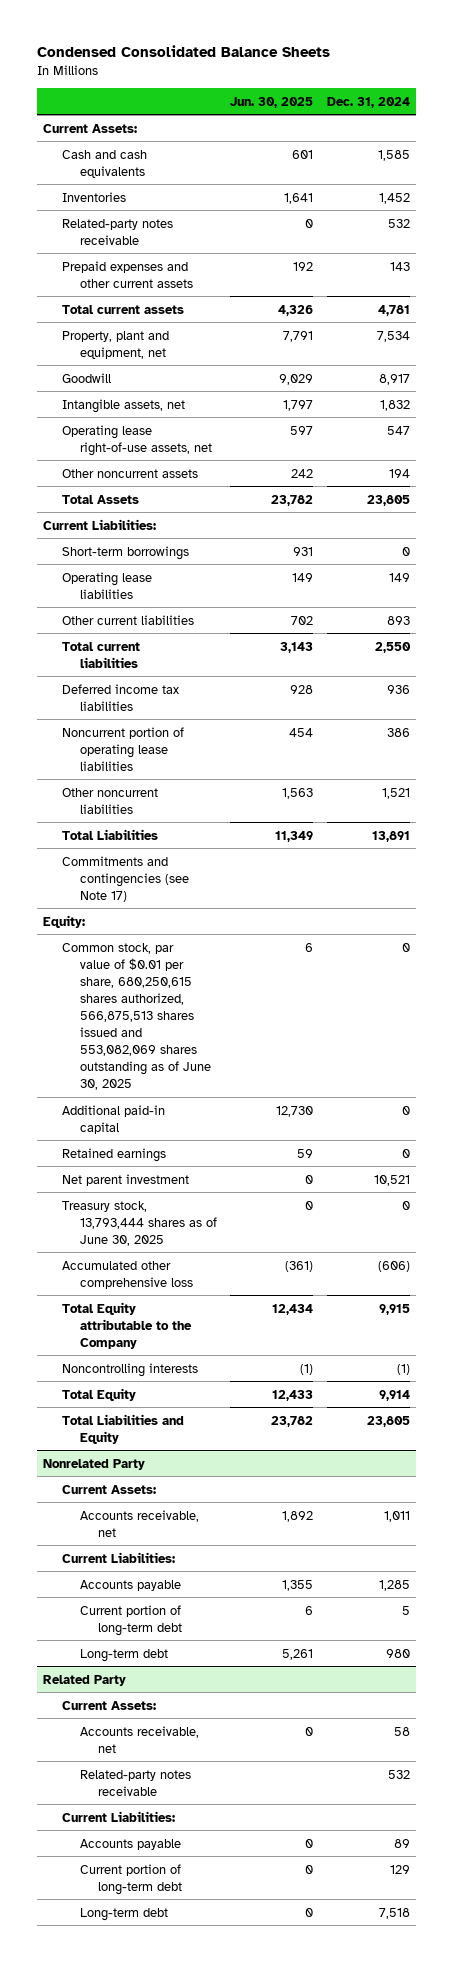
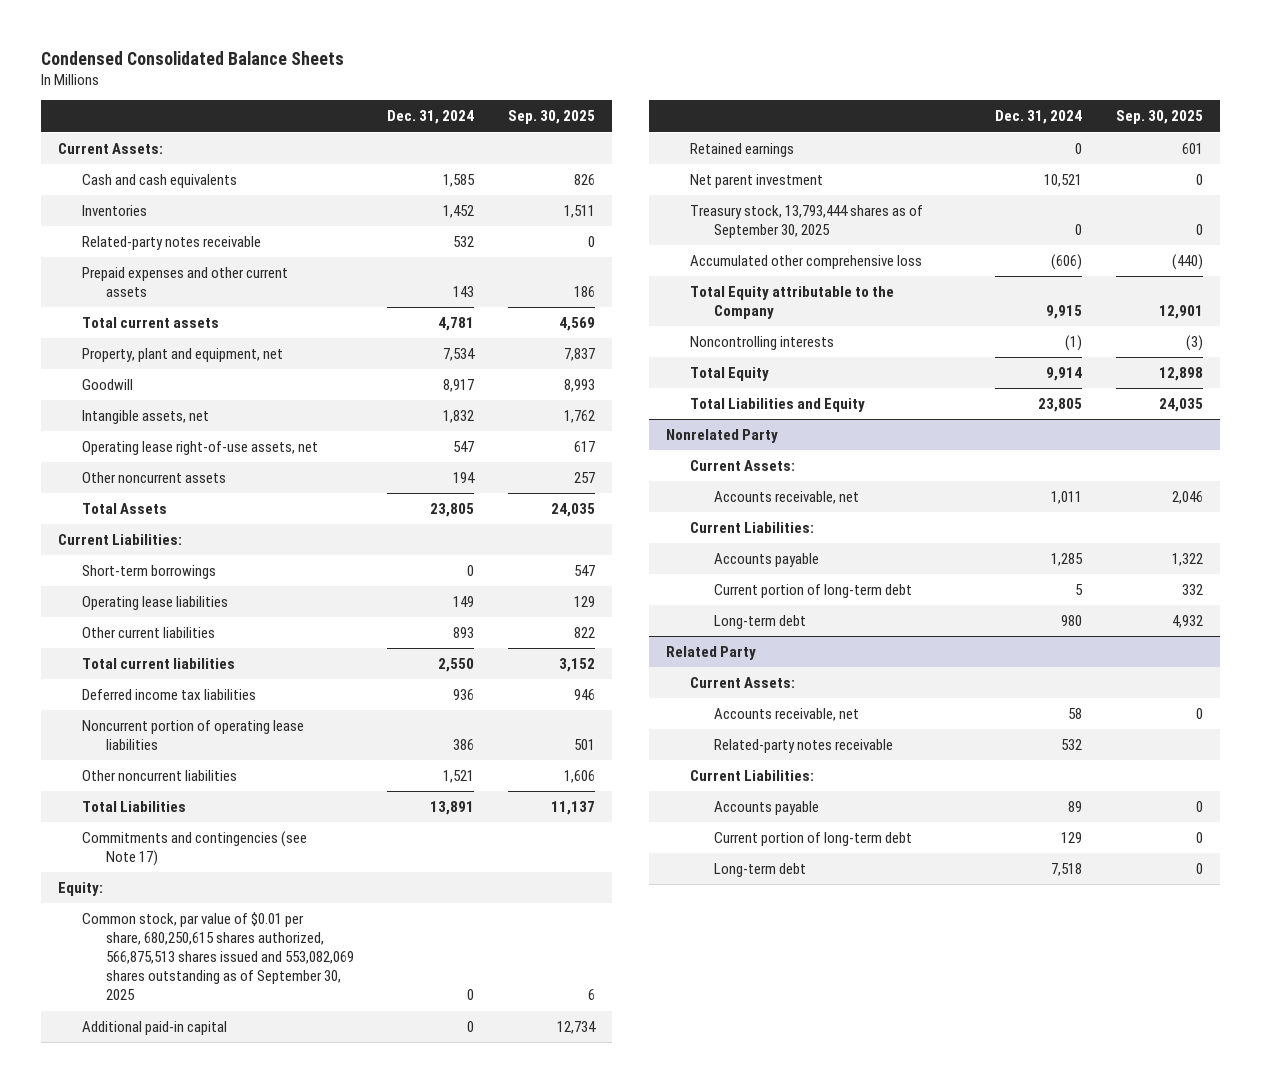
- | Jun. 30, 2025 | Dec. 31, 2024
+ | Dec. 31, 2024 | Sep. 30, 2025
- Common stock, par value of $0.01 per share, 680,250,615 shares authorized, 566,875,513 shares issued and 553,082,069 shares outstanding as of June 30, 2025 | 6 | 0
+ Common stock, par value of $0.01 per share, 680,250,615 shares authorized, 566,875,513 shares issued and 553,082,069 shares outstanding as of September 30, 2025 | 0 | 6
- Treasury stock, 13,793,444 shares as of June 30, 2025 | 0 | 0
+ Treasury stock, 13,793,444 shares as of September 30, 2025 | 0 | 0

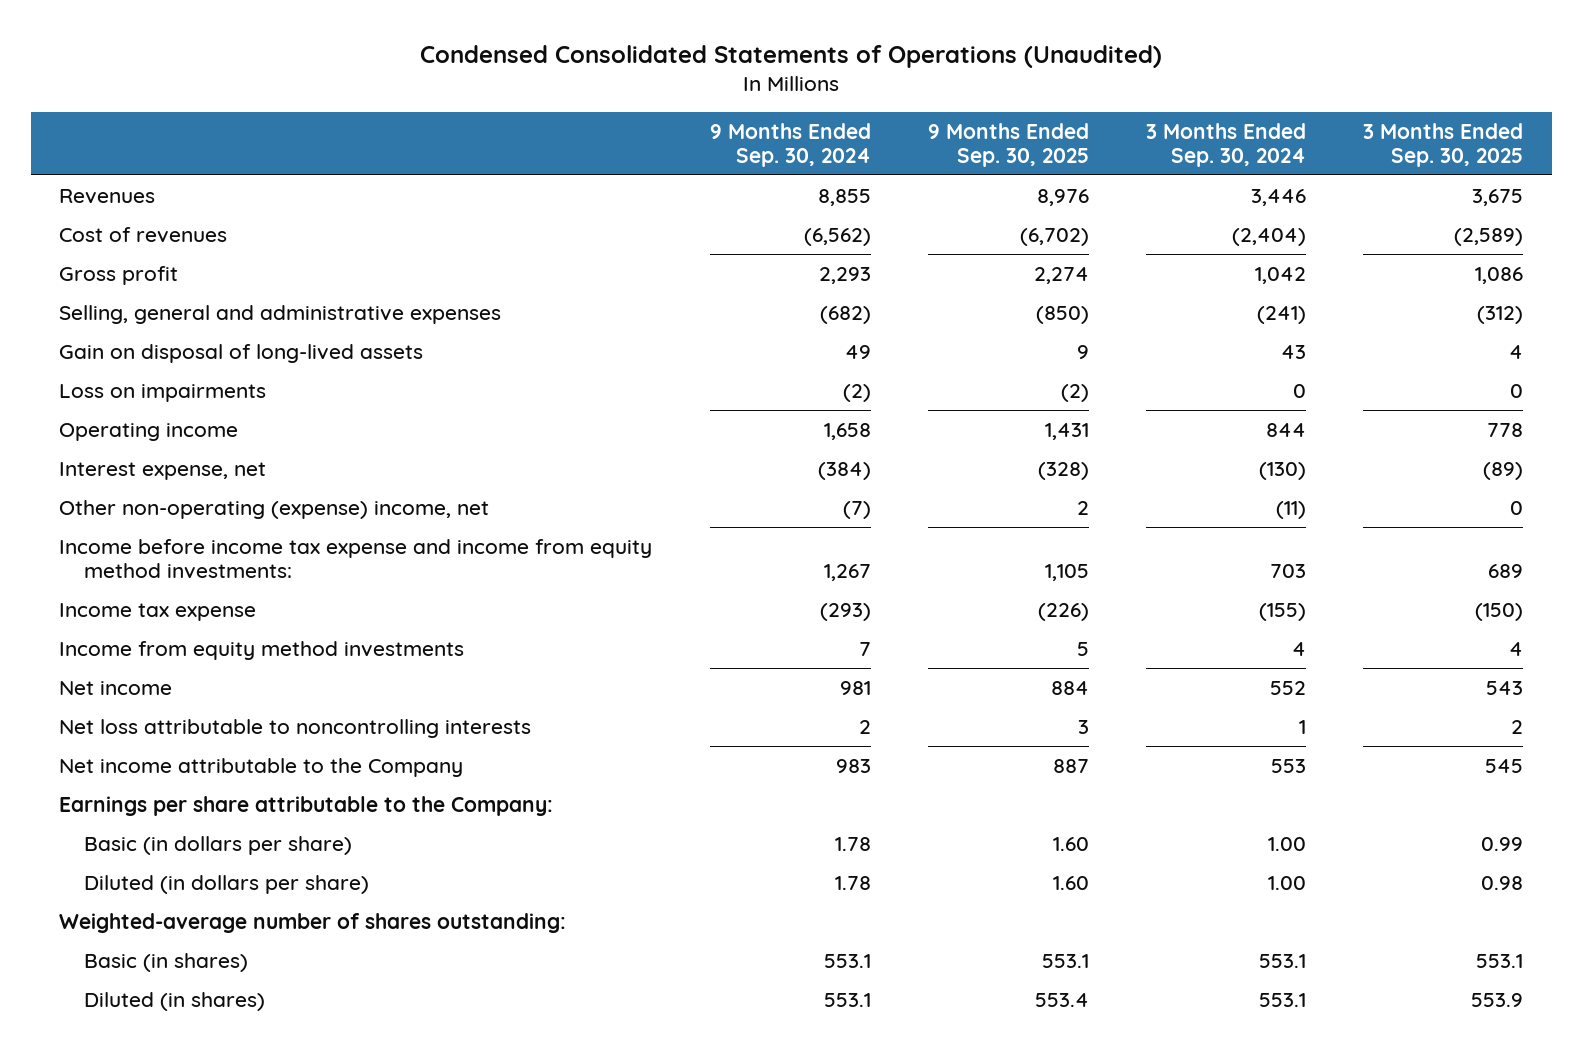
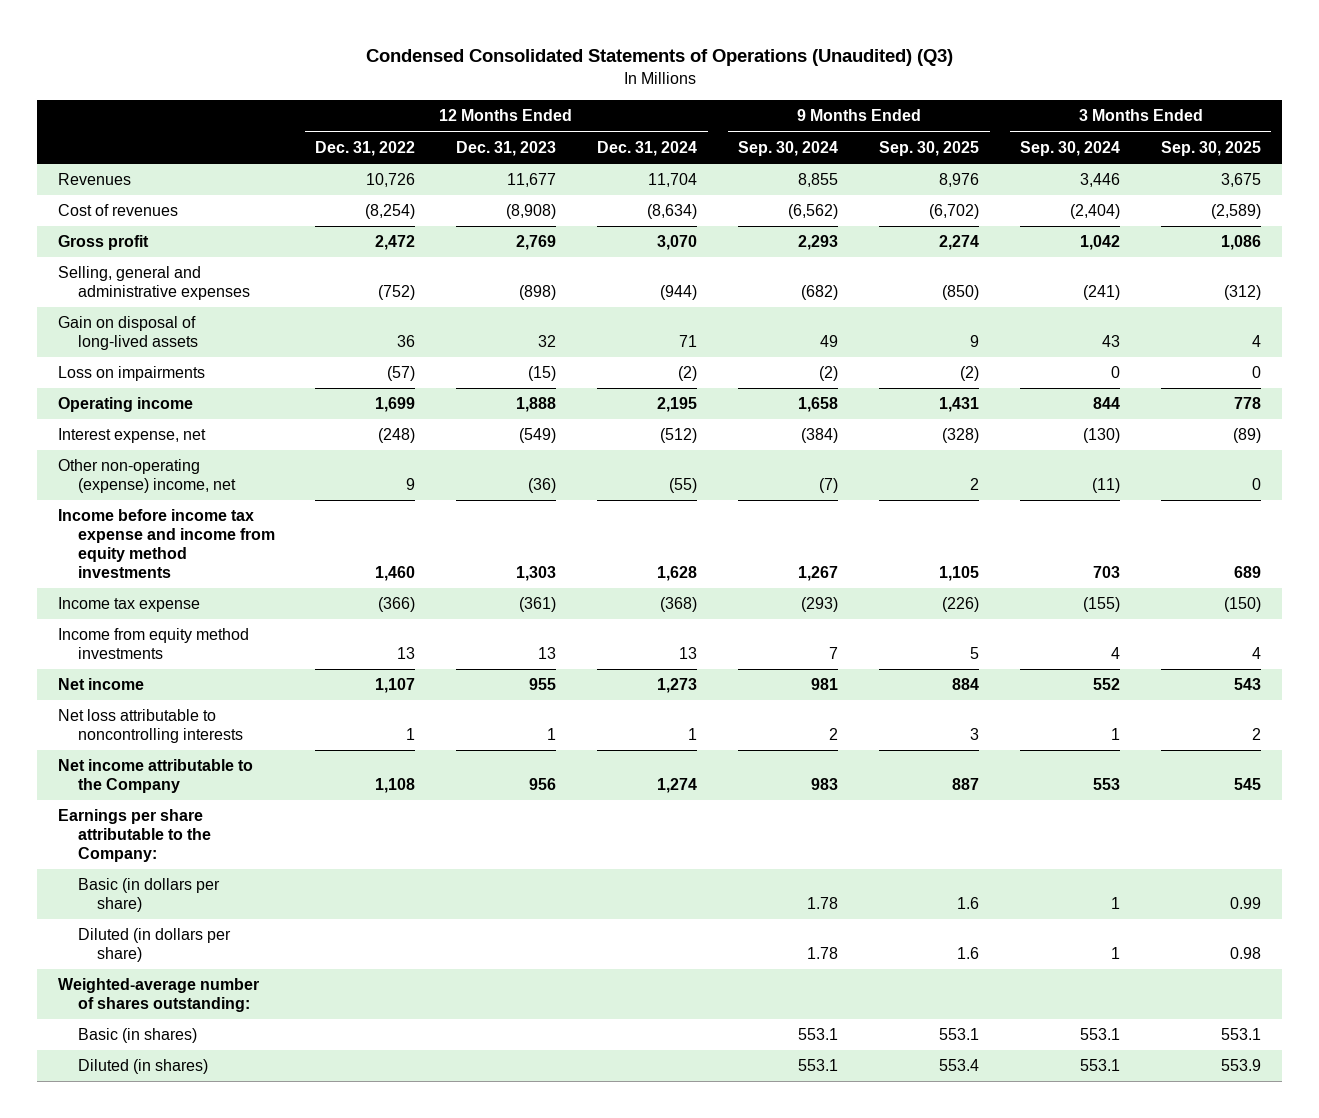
- Condensed Consolidated Statements of Operations (Unaudited)
+ Condensed Consolidated Statements of Operations (Unaudited) (Q3)
- | 9 Months Ended Sep. 30, 2024 | 9 Months Ended Sep. 30, 2025 | 3 Months Ended Sep. 30, 2024 | 3 Months Ended Sep. 30, 2025
+ | 12 Months Ended Dec. 31, 2022 | 12 Months Ended Dec. 31, 2023 | 12 Months Ended Dec. 31, 2024 | 9 Months Ended Sep. 30, 2024 | 9 Months Ended Sep. 30, 2025 | 3 Months Ended Sep. 30, 2024 | 3 Months Ended Sep. 30, 2025
- Income before income tax expense and income from equity method investments: | 1,267 | 1,105 | 703 | 689
+ Income before income tax expense and income from equity method investments | 1,460 | 1,303 | 1,628 | 1,267 | 1,105 | 703 | 689
- Basic (in dollars per share) | 1.78 | 1.60 | 1.00 | 0.99
- Diluted (in dollars per share) | 1.78 | 1.60 | 1.00 | 0.98
+ Basic (in dollars per share) | | | | 1.78 | 1.6 | 1 | 0.99
+ Diluted (in dollars per share) | | | | 1.78 | 1.6 | 1 | 0.98

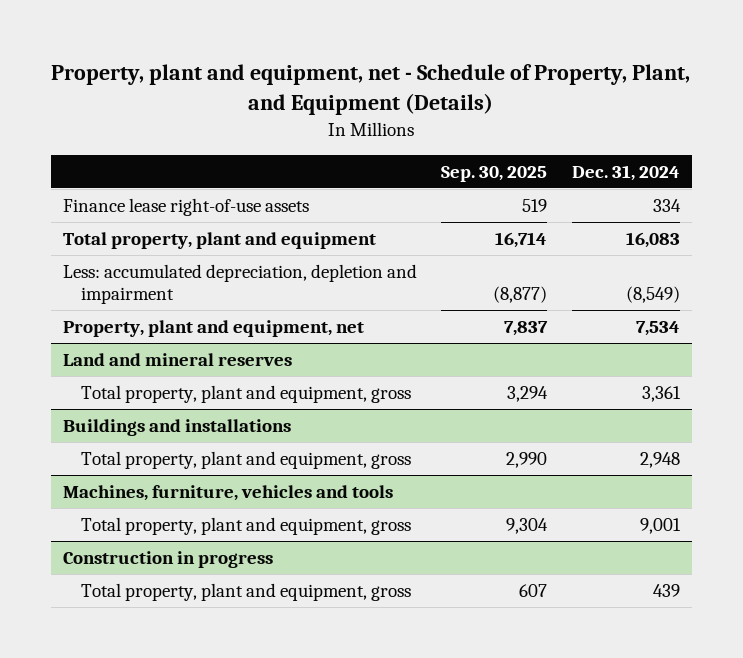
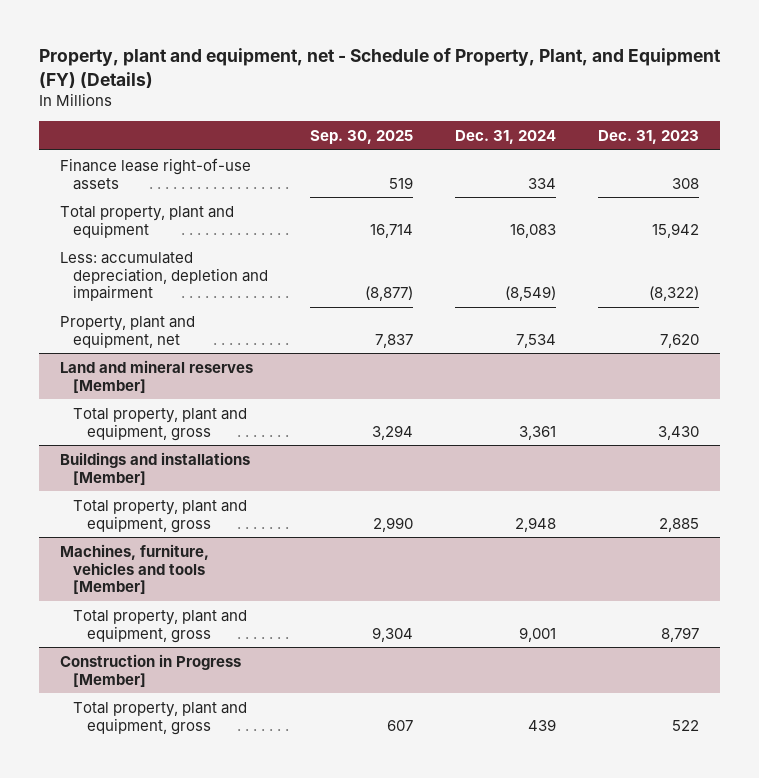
- Property, plant and equipment, net - Schedule of Property, Plant, and Equipment (Details)
+ Property, plant and equipment, net - Schedule of Property, Plant, and Equipment (FY) (Details)
- | Sep. 30, 2025 | Dec. 31, 2024
+ | Sep. 30, 2025 | Dec. 31, 2024 | Dec. 31, 2023
- Land and mineral reserves
+ Land and mineral reserves [Member]
- Buildings and installations
+ Buildings and installations [Member]
- Machines, furniture, vehicles and tools
+ Machines, furniture, vehicles and tools [Member]
- Construction in progress
+ Construction in Progress [Member]

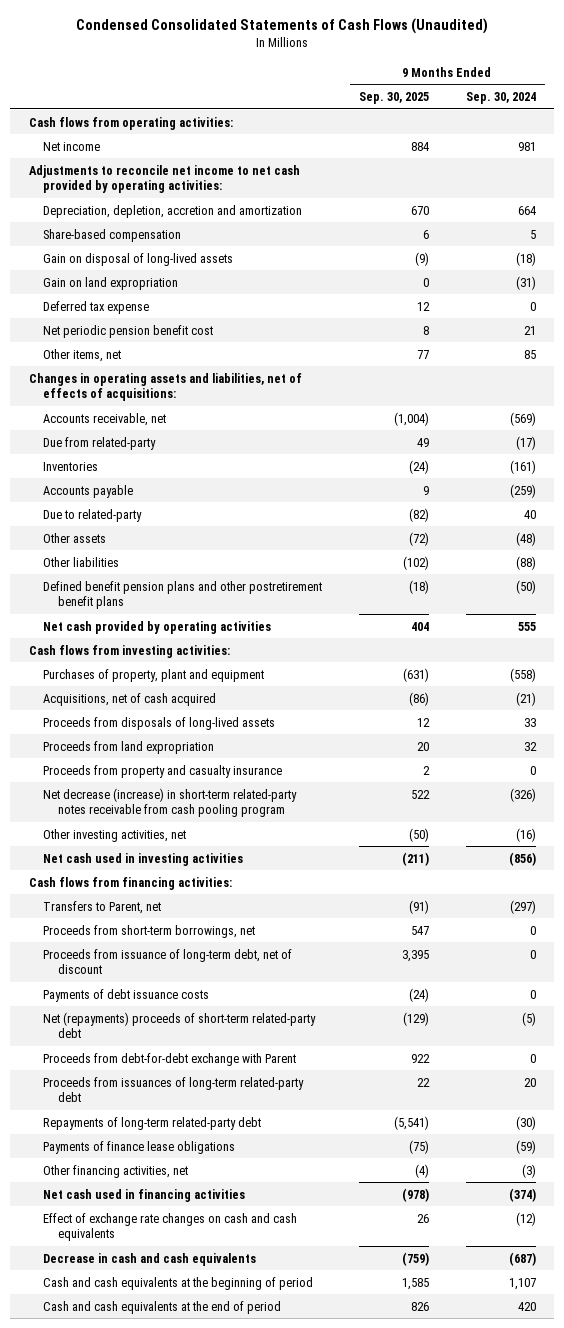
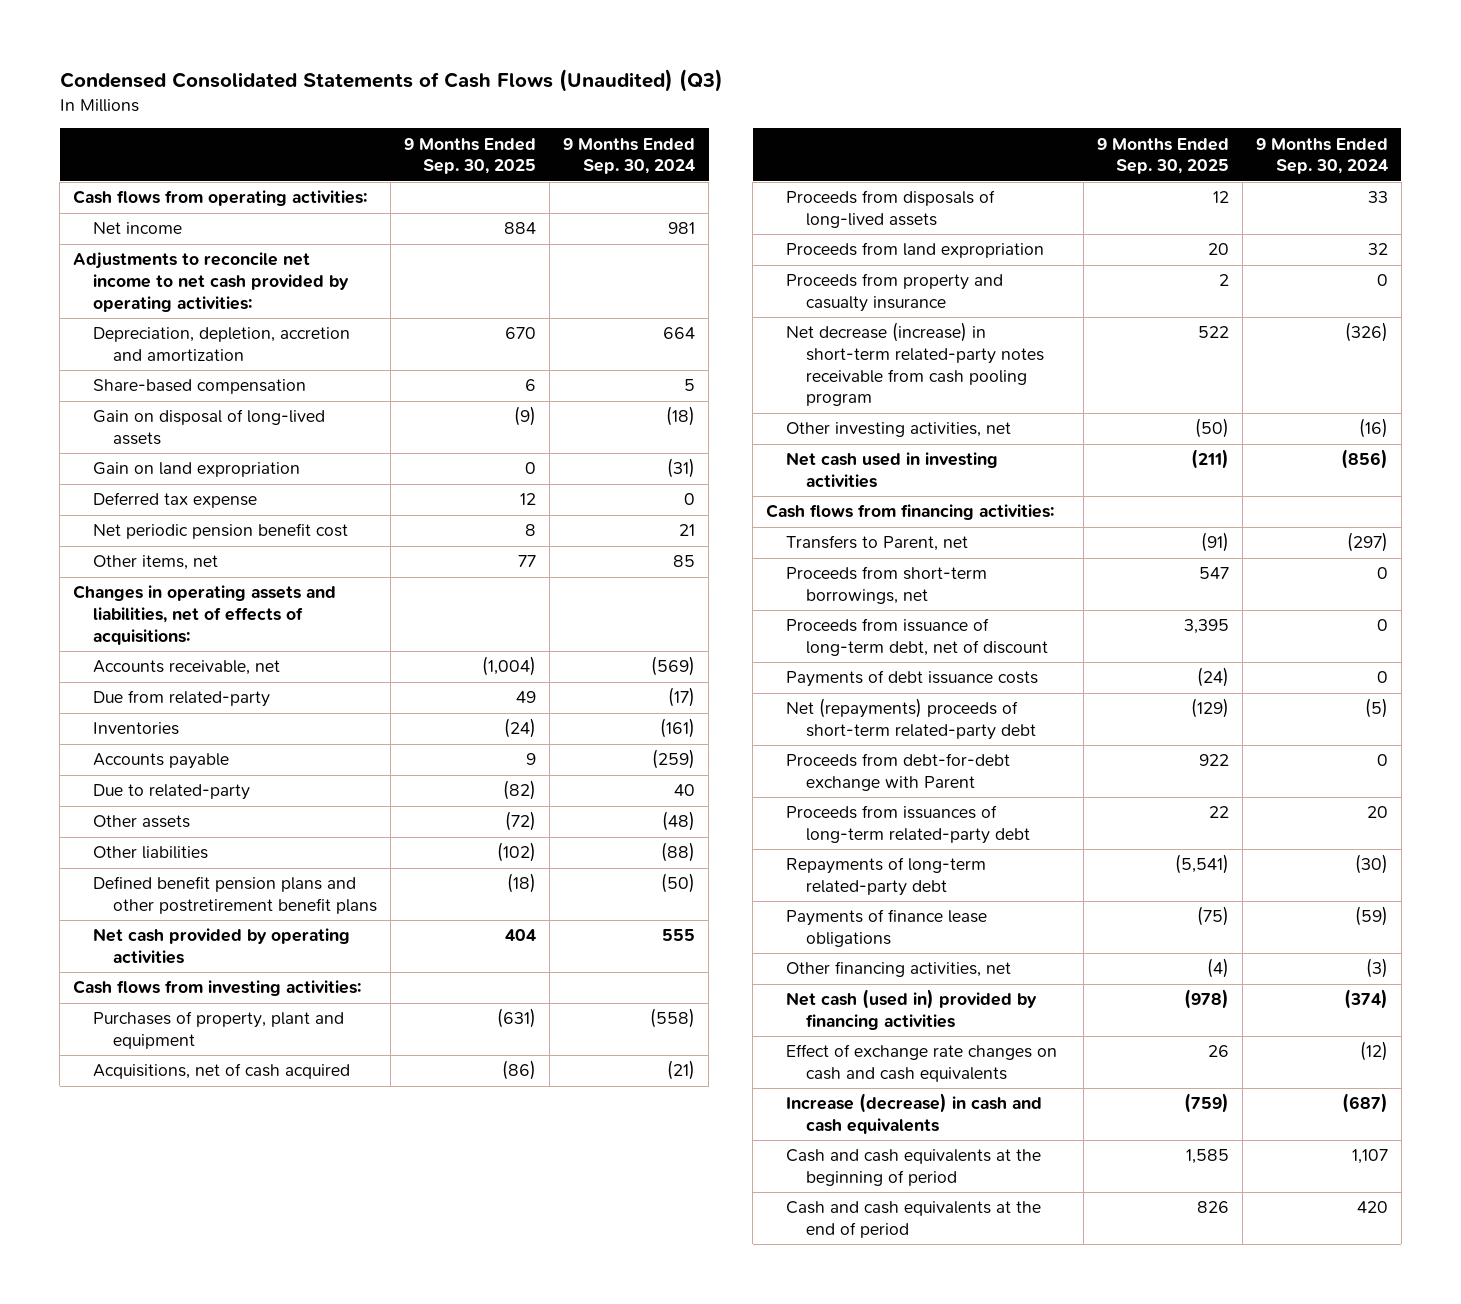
- Condensed Consolidated Statements of Cash Flows (Unaudited)
+ Condensed Consolidated Statements of Cash Flows (Unaudited) (Q3)
- Net cash used in financing activities | (978) | (374)
+ Net cash (used in) provided by financing activities | (978) | (374)
- Decrease in cash and cash equivalents | (759) | (687)
+ Increase (decrease) in cash and cash equivalents | (759) | (687)

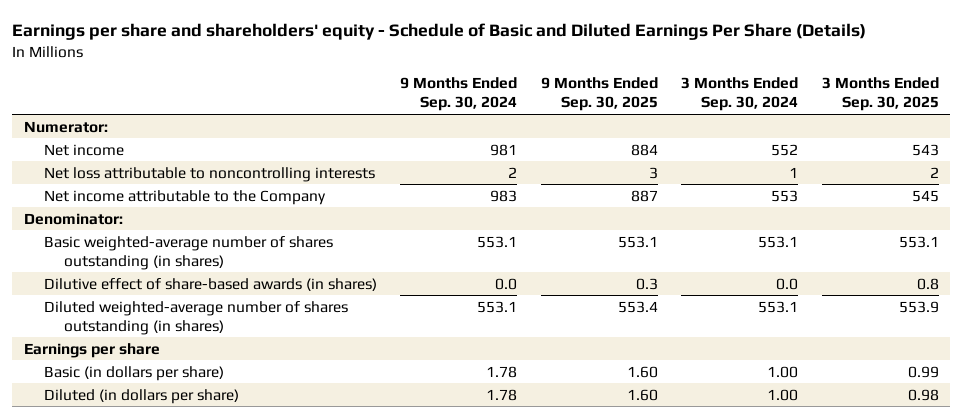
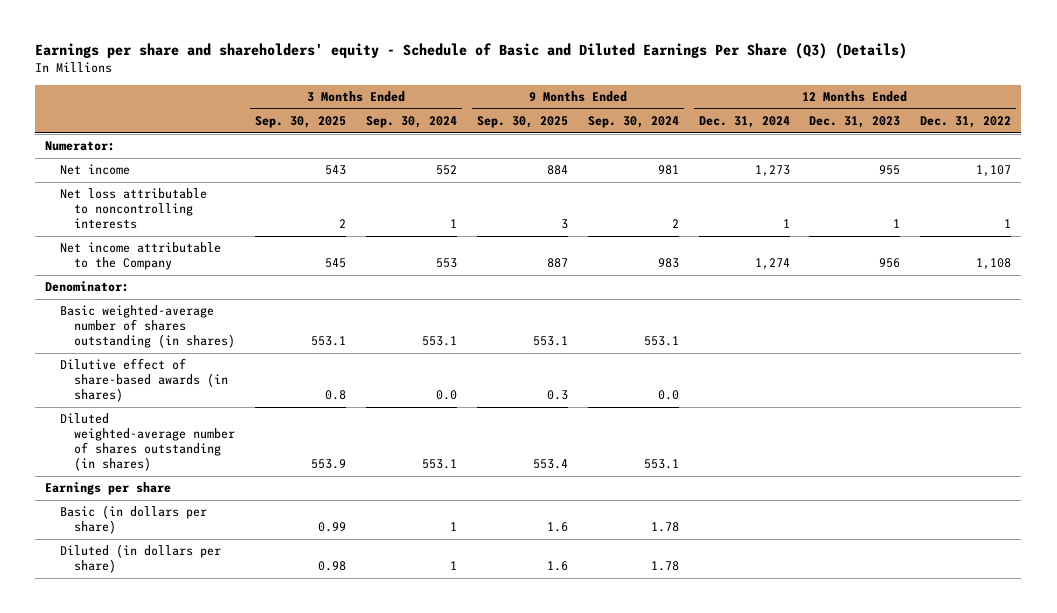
- Earnings per share and shareholders' equity - Schedule of Basic and Diluted Earnings Per Share (Details)
+ Earnings per share and shareholders' equity - Schedule of Basic and Diluted Earnings Per Share (Q3) (Details)
- | 9 Months Ended Sep. 30, 2024 | 9 Months Ended Sep. 30, 2025 | 3 Months Ended Sep. 30, 2024 | 3 Months Ended Sep. 30, 2025
+ | 3 Months Ended Sep. 30, 2025 | 3 Months Ended Sep. 30, 2024 | 9 Months Ended Sep. 30, 2025 | 9 Months Ended Sep. 30, 2024 | 12 Months Ended Dec. 31, 2024 | 12 Months Ended Dec. 31, 2023 | 12 Months Ended Dec. 31, 2022
- Basic (in dollars per share) | 1.78 | 1.60 | 1.00 | 0.99
- Diluted (in dollars per share) | 1.78 | 1.60 | 1.00 | 0.98
+ Basic (in dollars per share) | 0.99 | 1 | 1.6 | 1.78 | | |
+ Diluted (in dollars per share) | 0.98 | 1 | 1.6 | 1.78 | | |

